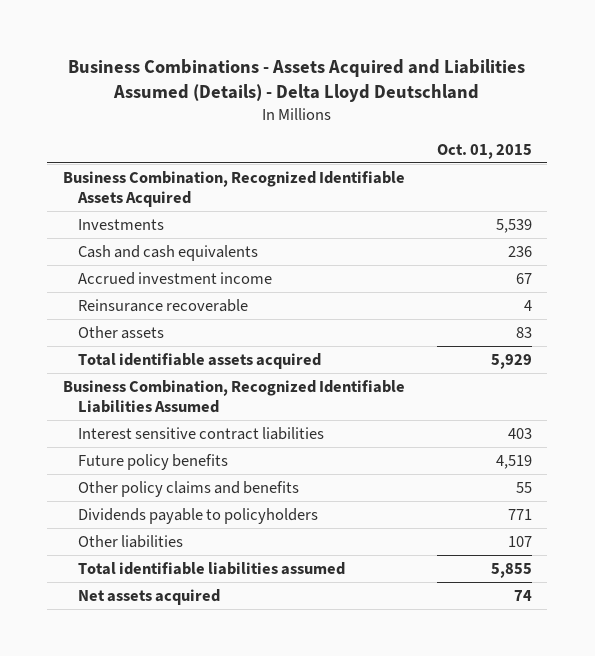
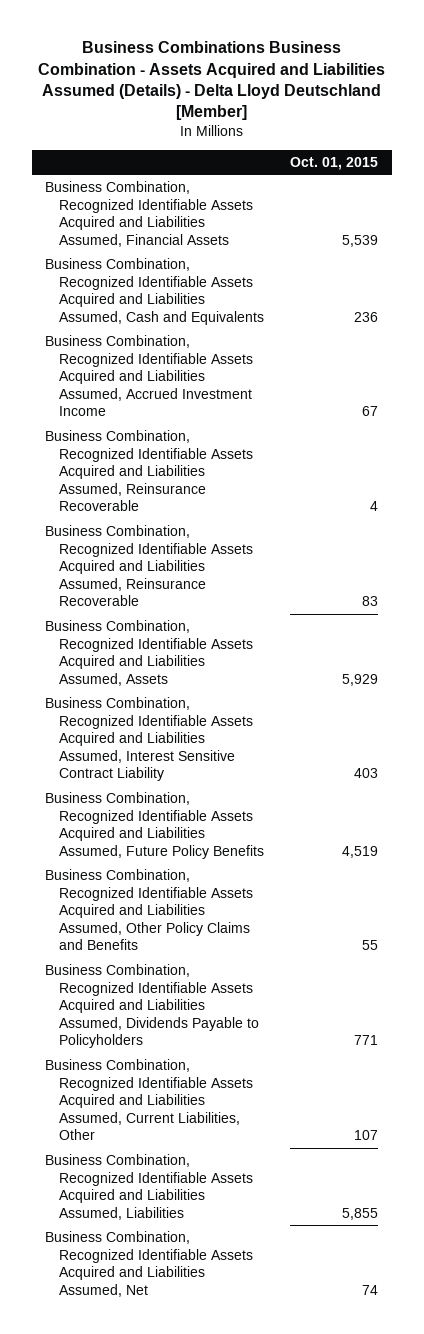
- Business Combinations - Assets Acquired and Liabilities Assumed (Details) - Delta Lloyd Deutschland
+ Business Combinations Business Combination - Assets Acquired and Liabilities Assumed (Details) - Delta Lloyd Deutschland [Member]
- Business Combination, Recognized Identifiable Assets Acquired
- Investments | 5,539
- Cash and cash equivalents | 236
- Accrued investment income | 67
- Reinsurance recoverable | 4
- Other assets | 83
- Total identifiable assets acquired | 5,929
- Business Combination, Recognized Identifiable Liabilities Assumed
- Interest sensitive contract liabilities | 403
- Future policy benefits | 4,519
- Other policy claims and benefits | 55
- Dividends payable to policyholders | 771
- Other liabilities | 107
- Total identifiable liabilities assumed | 5,855
- Net assets acquired | 74
+ Business Combination, Recognized Identifiable Assets Acquired and Liabilities Assumed, Financial Assets | 5,539
+ Business Combination, Recognized Identifiable Assets Acquired and Liabilities Assumed, Cash and Equivalents | 236
+ Business Combination, Recognized Identifiable Assets Acquired and Liabilities Assumed, Accrued Investment Income | 67
+ Business Combination, Recognized Identifiable Assets Acquired and Liabilities Assumed, Reinsurance Recoverable | 4
+ Business Combination, Recognized Identifiable Assets Acquired and Liabilities Assumed, Reinsurance Recoverable | 83
+ Business Combination, Recognized Identifiable Assets Acquired and Liabilities Assumed, Assets | 5,929
+ Business Combination, Recognized Identifiable Assets Acquired and Liabilities Assumed, Interest Sensitive Contract Liability | 403
+ Business Combination, Recognized Identifiable Assets Acquired and Liabilities Assumed, Future Policy Benefits | 4,519
+ Business Combination, Recognized Identifiable Assets Acquired and Liabilities Assumed, Other Policy Claims and Benefits | 55
+ Business Combination, Recognized Identifiable Assets Acquired and Liabilities Assumed, Dividends Payable to Policyholders | 771
+ Business Combination, Recognized Identifiable Assets Acquired and Liabilities Assumed, Current Liabilities, Other | 107
+ Business Combination, Recognized Identifiable Assets Acquired and Liabilities Assumed, Liabilities | 5,855
+ Business Combination, Recognized Identifiable Assets Acquired and Liabilities Assumed, Net | 74

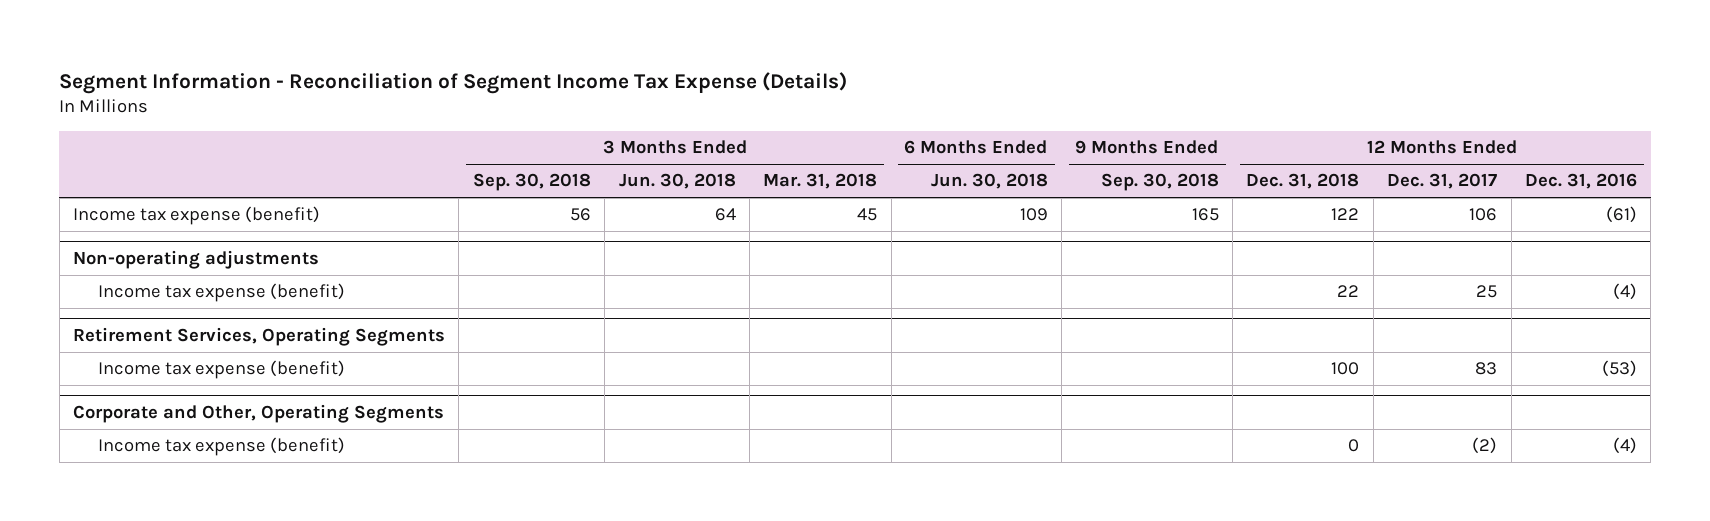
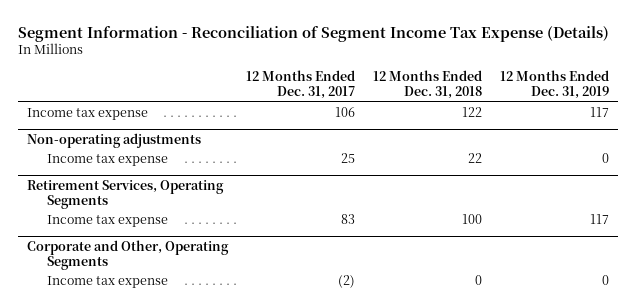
- | 3 Months Ended Sep. 30, 2018 | 3 Months Ended Jun. 30, 2018 | 3 Months Ended Mar. 31, 2018 | 6 Months Ended Jun. 30, 2018 | 9 Months Ended Sep. 30, 2018 | 12 Months Ended Dec. 31, 2018 | 12 Months Ended Dec. 31, 2017 | 12 Months Ended Dec. 31, 2016
+ | 12 Months Ended Dec. 31, 2017 | 12 Months Ended Dec. 31, 2018 | 12 Months Ended Dec. 31, 2019
- Income tax expense (benefit) | 56 | 64 | 45 | 109 | 165 | 122 | 106 | (61)
+ Income tax expense | 106 | 122 | 117
@ Non-operating adjustments
- Income tax expense (benefit) | | | | | | 22 | 25 | (4)
+ Income tax expense | 25 | 22 | 0
@ Retirement Services, Operating Segments
- Income tax expense (benefit) | | | | | | 100 | 83 | (53)
+ Income tax expense | 83 | 100 | 117
@ Corporate and Other, Operating Segments
- Income tax expense (benefit) | | | | | | 0 | (2) | (4)
+ Income tax expense | (2) | 0 | 0

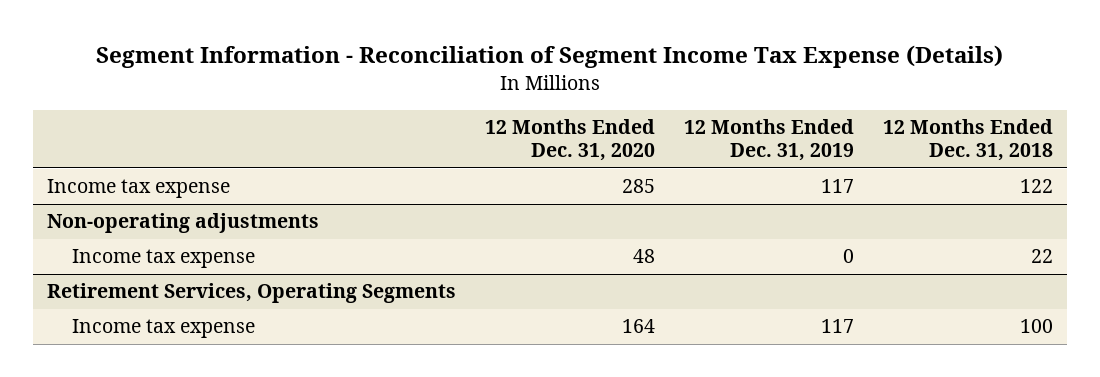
- | 12 Months Ended Dec. 31, 2017 | 12 Months Ended Dec. 31, 2018 | 12 Months Ended Dec. 31, 2019
+ | 12 Months Ended Dec. 31, 2020 | 12 Months Ended Dec. 31, 2019 | 12 Months Ended Dec. 31, 2018
- Corporate and Other, Operating Segments
- Income tax expense | (2) | 0 | 0

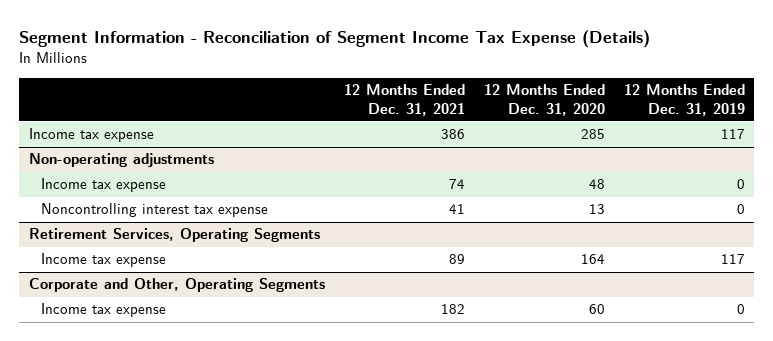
- | 12 Months Ended Dec. 31, 2020 | 12 Months Ended Dec. 31, 2019 | 12 Months Ended Dec. 31, 2018
+ | 12 Months Ended Dec. 31, 2021 | 12 Months Ended Dec. 31, 2020 | 12 Months Ended Dec. 31, 2019
@ Non-operating adjustments
+ Noncontrolling interest tax expense | 41 | 13 | 0
+ Corporate and Other, Operating Segments
+ Income tax expense | 182 | 60 | 0

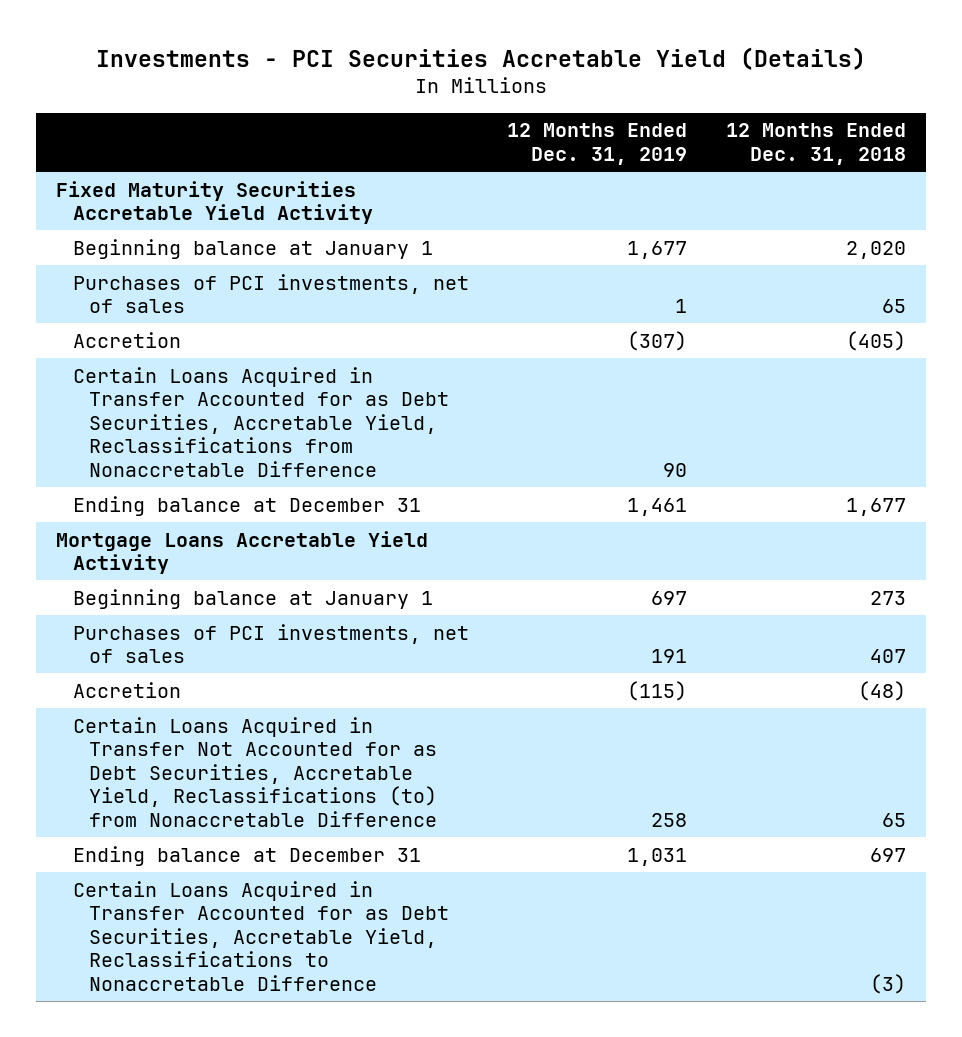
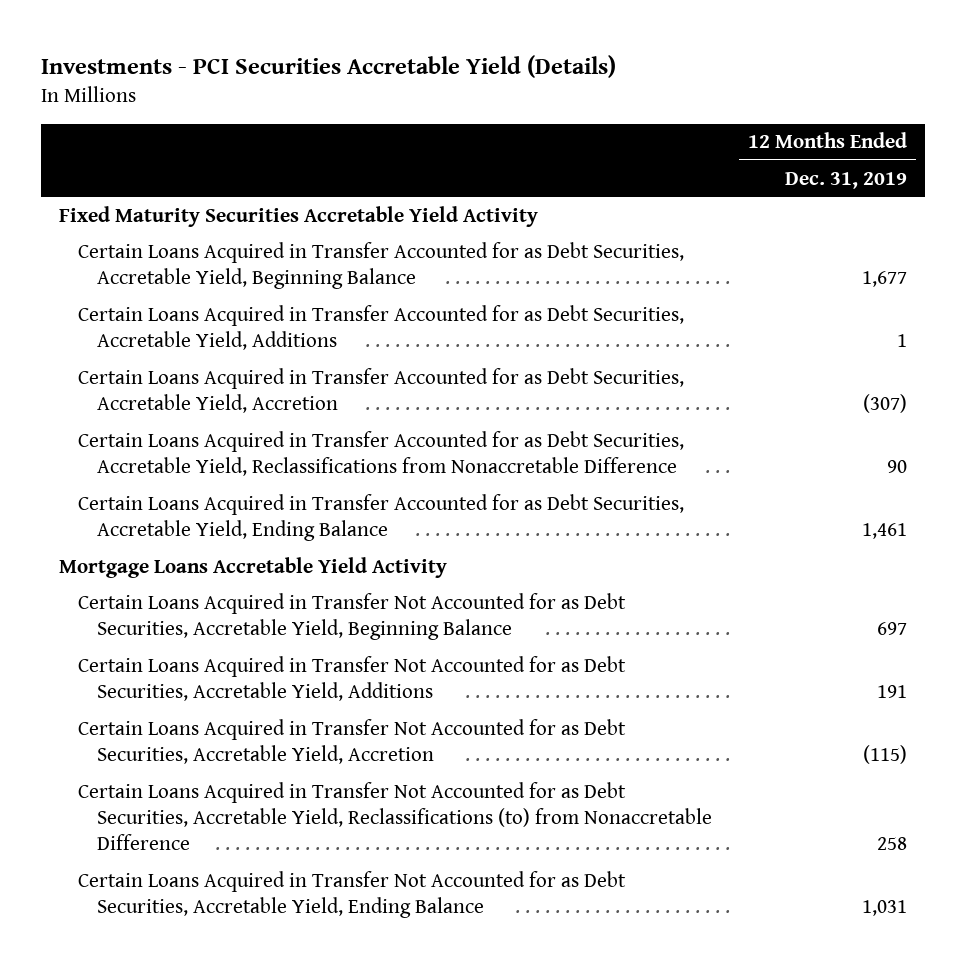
- | 12 Months Ended Dec. 31, 2019 | 12 Months Ended Dec. 31, 2018
+ | 12 Months Ended Dec. 31, 2019
- Beginning balance at January 1 | 1,677 | 2,020
- Purchases of PCI investments, net of sales | 1 | 65
- Accretion | (307) | (405)
+ Certain Loans Acquired in Transfer Accounted for as Debt Securities, Accretable Yield, Beginning Balance | 1,677
+ Certain Loans Acquired in Transfer Accounted for as Debt Securities, Accretable Yield, Additions | 1
+ Certain Loans Acquired in Transfer Accounted for as Debt Securities, Accretable Yield, Accretion | (307)
- Ending balance at December 31 | 1,461 | 1,677
+ Certain Loans Acquired in Transfer Accounted for as Debt Securities, Accretable Yield, Ending Balance | 1,461
- Beginning balance at January 1 | 697 | 273
- Purchases of PCI investments, net of sales | 191 | 407
- Accretion | (115) | (48)
+ Certain Loans Acquired in Transfer Not Accounted for as Debt Securities, Accretable Yield, Beginning Balance | 697
+ Certain Loans Acquired in Transfer Not Accounted for as Debt Securities, Accretable Yield, Additions | 191
+ Certain Loans Acquired in Transfer Not Accounted for as Debt Securities, Accretable Yield, Accretion | (115)
- Ending balance at December 31 | 1,031 | 697
- Certain Loans Acquired in Transfer Accounted for as Debt Securities, Accretable Yield, Reclassifications to Nonaccretable Difference | | (3)
+ Certain Loans Acquired in Transfer Not Accounted for as Debt Securities, Accretable Yield, Ending Balance | 1,031

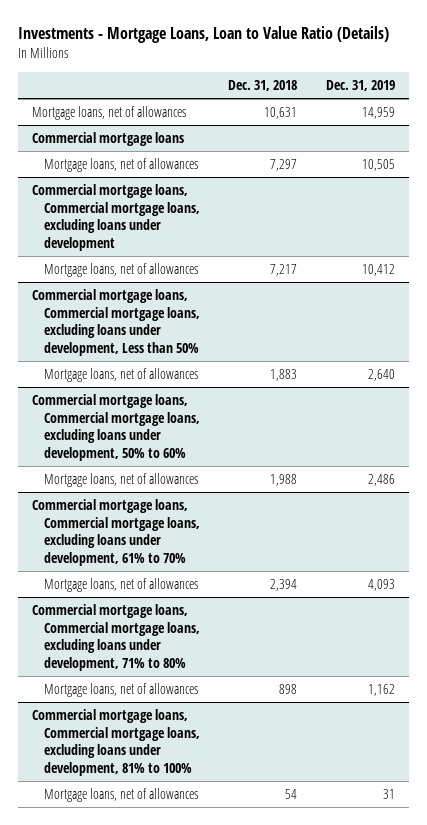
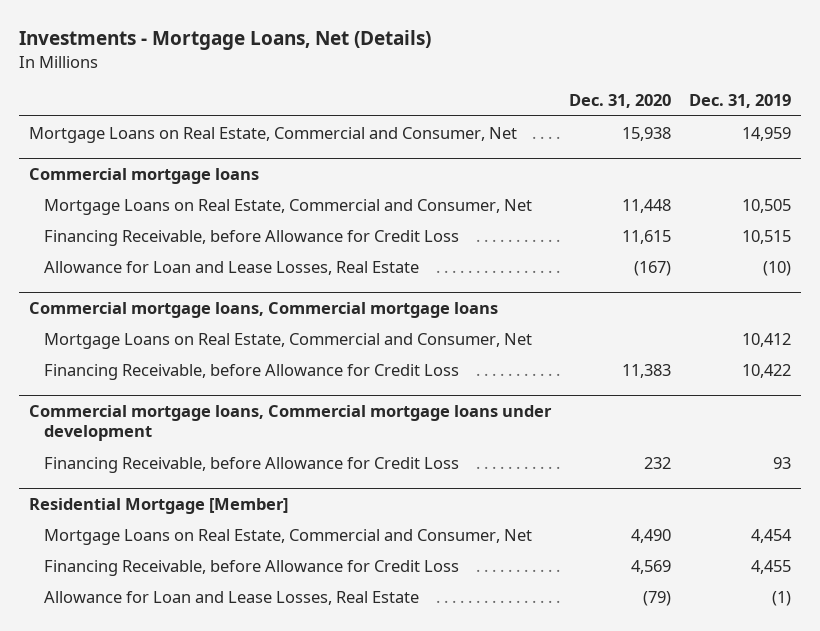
- Investments - Mortgage Loans, Loan to Value Ratio (Details)
+ Investments - Mortgage Loans, Net (Details)
- | Dec. 31, 2018 | Dec. 31, 2019
+ | Dec. 31, 2020 | Dec. 31, 2019
- Mortgage loans, net of allowances | 10,631 | 14,959
+ Mortgage Loans on Real Estate, Commercial and Consumer, Net | 15,938 | 14,959
@ Commercial mortgage loans
- Mortgage loans, net of allowances | 7,297 | 10,505
- Commercial mortgage loans, Commercial mortgage loans, excluding loans under development
- Mortgage loans, net of allowances | 7,217 | 10,412
- Commercial mortgage loans, Commercial mortgage loans, excluding loans under development, Less than 50%
- Mortgage loans, net of allowances | 1,883 | 2,640
- Commercial mortgage loans, Commercial mortgage loans, excluding loans under development, 50% to 60%
- Mortgage loans, net of allowances | 1,988 | 2,486
- Commercial mortgage loans, Commercial mortgage loans, excluding loans under development, 61% to 70%
- Mortgage loans, net of allowances | 2,394 | 4,093
- Commercial mortgage loans, Commercial mortgage loans, excluding loans under development, 71% to 80%
- Mortgage loans, net of allowances | 898 | 1,162
- Commercial mortgage loans, Commercial mortgage loans, excluding loans under development, 81% to 100%
- Mortgage loans, net of allowances | 54 | 31
@ Commercial mortgage loans
+ Mortgage Loans on Real Estate, Commercial and Consumer, Net | 11,448 | 10,505
+ Financing Receivable, before Allowance for Credit Loss | 11,615 | 10,515
+ Allowance for Loan and Lease Losses, Real Estate | (167) | (10)
+ Commercial mortgage loans, Commercial mortgage loans
+ Mortgage Loans on Real Estate, Commercial and Consumer, Net | | 10,412
+ Financing Receivable, before Allowance for Credit Loss | 11,383 | 10,422
+ Commercial mortgage loans, Commercial mortgage loans under development
+ Financing Receivable, before Allowance for Credit Loss | 232 | 93
+ Residential Mortgage [Member]
+ Mortgage Loans on Real Estate, Commercial and Consumer, Net | 4,490 | 4,454
+ Financing Receivable, before Allowance for Credit Loss | 4,569 | 4,455
+ Allowance for Loan and Lease Losses, Real Estate | (79) | (1)

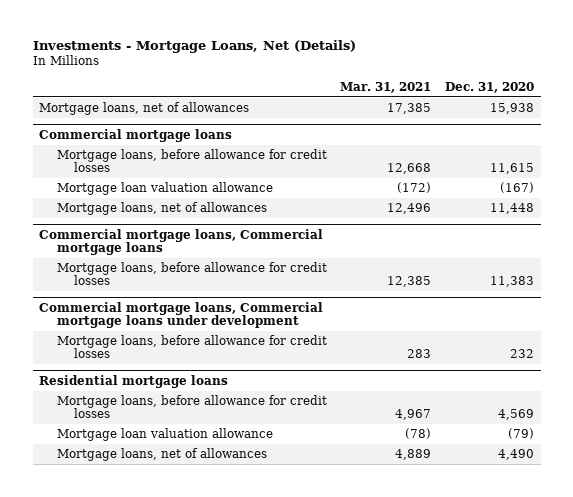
- | Dec. 31, 2020 | Dec. 31, 2019
+ | Mar. 31, 2021 | Dec. 31, 2020
- Mortgage Loans on Real Estate, Commercial and Consumer, Net | 15,938 | 14,959
+ Mortgage loans, net of allowances | 17,385 | 15,938
@ Commercial mortgage loans
- Mortgage Loans on Real Estate, Commercial and Consumer, Net | 11,448 | 10,505
- Financing Receivable, before Allowance for Credit Loss | 11,615 | 10,515
- Allowance for Loan and Lease Losses, Real Estate | (167) | (10)
+ Mortgage loans, before allowance for credit losses | 12,668 | 11,615
+ Mortgage loan valuation allowance | (172) | (167)
+ Mortgage loans, net of allowances | 12,496 | 11,448
@ Commercial mortgage loans, Commercial mortgage loans
- Mortgage Loans on Real Estate, Commercial and Consumer, Net | | 10,412
- Financing Receivable, before Allowance for Credit Loss | 11,383 | 10,422
+ Mortgage loans, before allowance for credit losses | 12,385 | 11,383
@ Commercial mortgage loans, Commercial mortgage loans under development
- Financing Receivable, before Allowance for Credit Loss | 232 | 93
- Residential Mortgage [Member]
- Mortgage Loans on Real Estate, Commercial and Consumer, Net | 4,490 | 4,454
- Financing Receivable, before Allowance for Credit Loss | 4,569 | 4,455
- Allowance for Loan and Lease Losses, Real Estate | (79) | (1)
@ Commercial mortgage loans, Commercial mortgage loans under development
+ Mortgage loans, before allowance for credit losses | 283 | 232
+ Residential mortgage loans
+ Mortgage loans, before allowance for credit losses | 4,967 | 4,569
+ Mortgage loan valuation allowance | (78) | (79)
+ Mortgage loans, net of allowances | 4,889 | 4,490

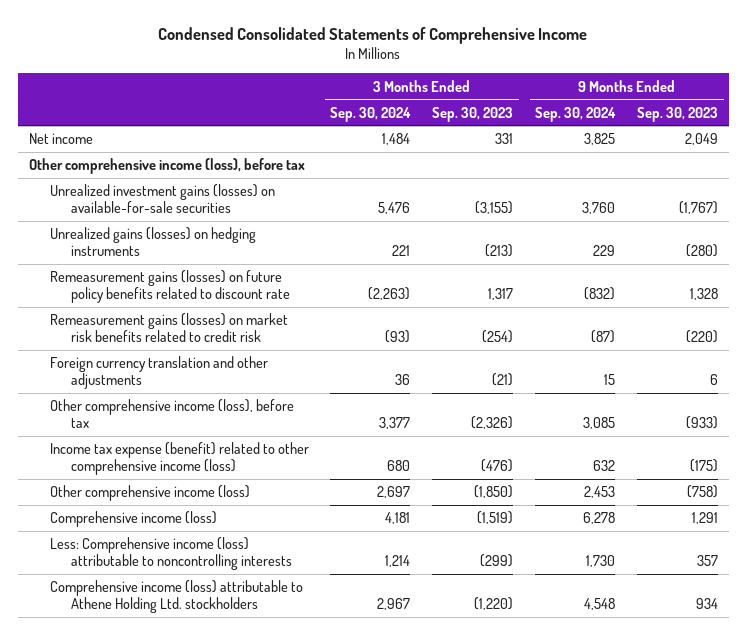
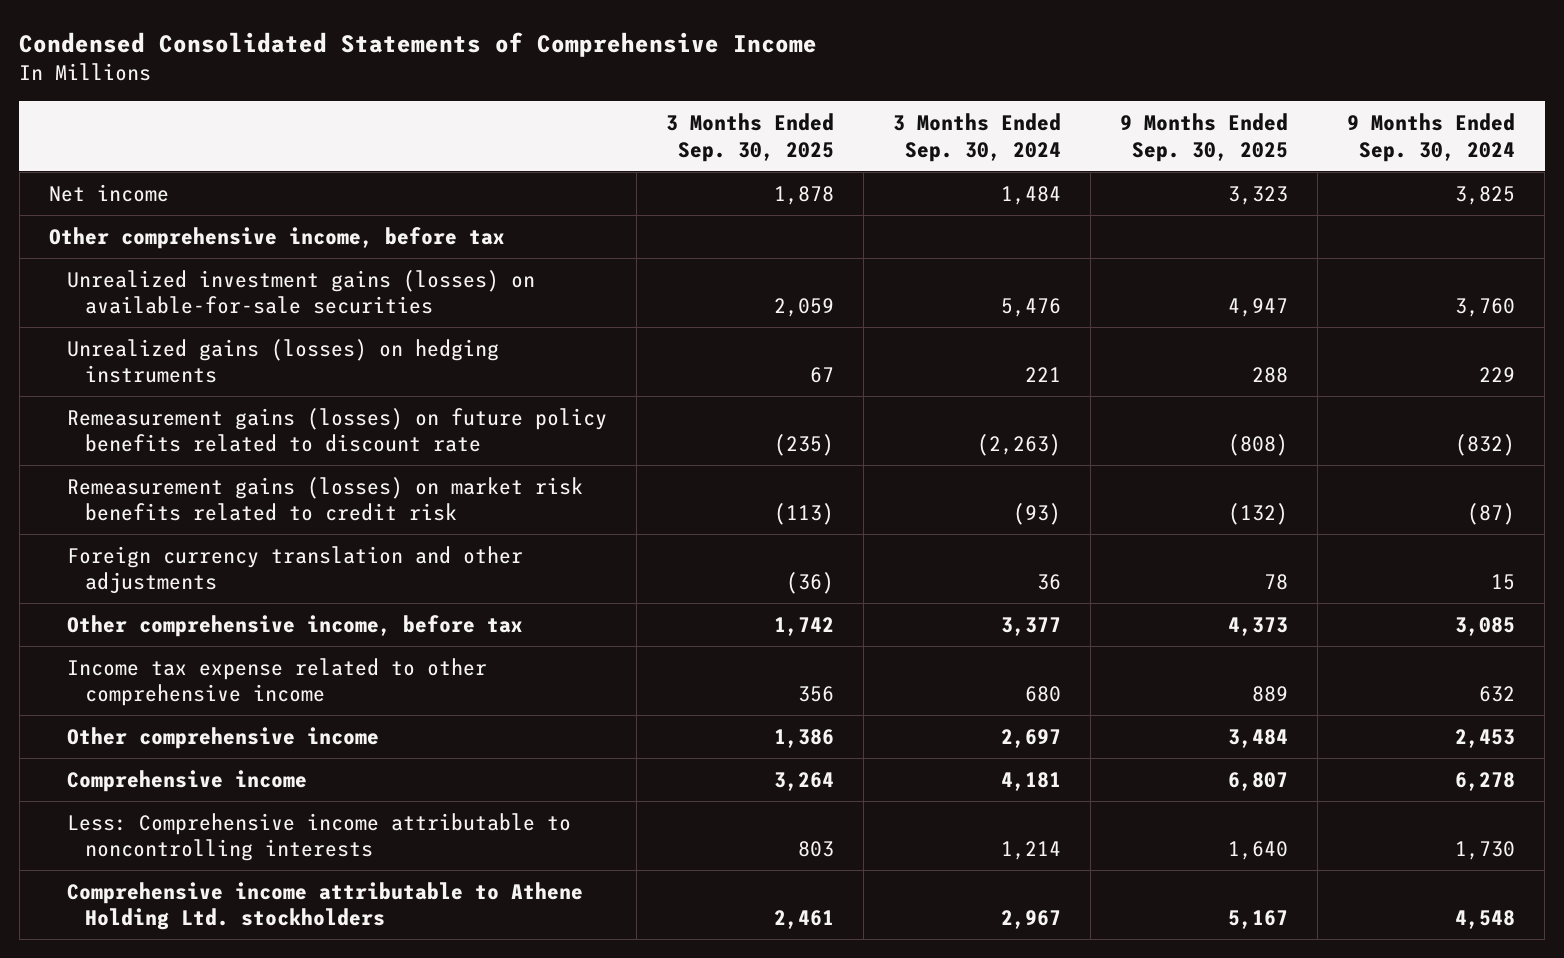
- | 3 Months Ended Sep. 30, 2024 | 3 Months Ended Sep. 30, 2023 | 9 Months Ended Sep. 30, 2024 | 9 Months Ended Sep. 30, 2023
+ | 3 Months Ended Sep. 30, 2025 | 3 Months Ended Sep. 30, 2024 | 9 Months Ended Sep. 30, 2025 | 9 Months Ended Sep. 30, 2024
- Other comprehensive income (loss), before tax
+ Other comprehensive income, before tax
- Other comprehensive income (loss), before tax | 3,377 | (2,326) | 3,085 | (933)
- Income tax expense (benefit) related to other comprehensive income (loss) | 680 | (476) | 632 | (175)
- Other comprehensive income (loss) | 2,697 | (1,850) | 2,453 | (758)
- Comprehensive income (loss) | 4,181 | (1,519) | 6,278 | 1,291
- Less: Comprehensive income (loss) attributable to noncontrolling interests | 1,214 | (299) | 1,730 | 357
- Comprehensive income (loss) attributable to Athene Holding Ltd. stockholders | 2,967 | (1,220) | 4,548 | 934
+ Other comprehensive income, before tax | 1,742 | 3,377 | 4,373 | 3,085
+ Income tax expense related to other comprehensive income | 356 | 680 | 889 | 632
+ Other comprehensive income | 1,386 | 2,697 | 3,484 | 2,453
+ Comprehensive income | 3,264 | 4,181 | 6,807 | 6,278
+ Less: Comprehensive income attributable to noncontrolling interests | 803 | 1,214 | 1,640 | 1,730
+ Comprehensive income attributable to Athene Holding Ltd. stockholders | 2,461 | 2,967 | 5,167 | 4,548

